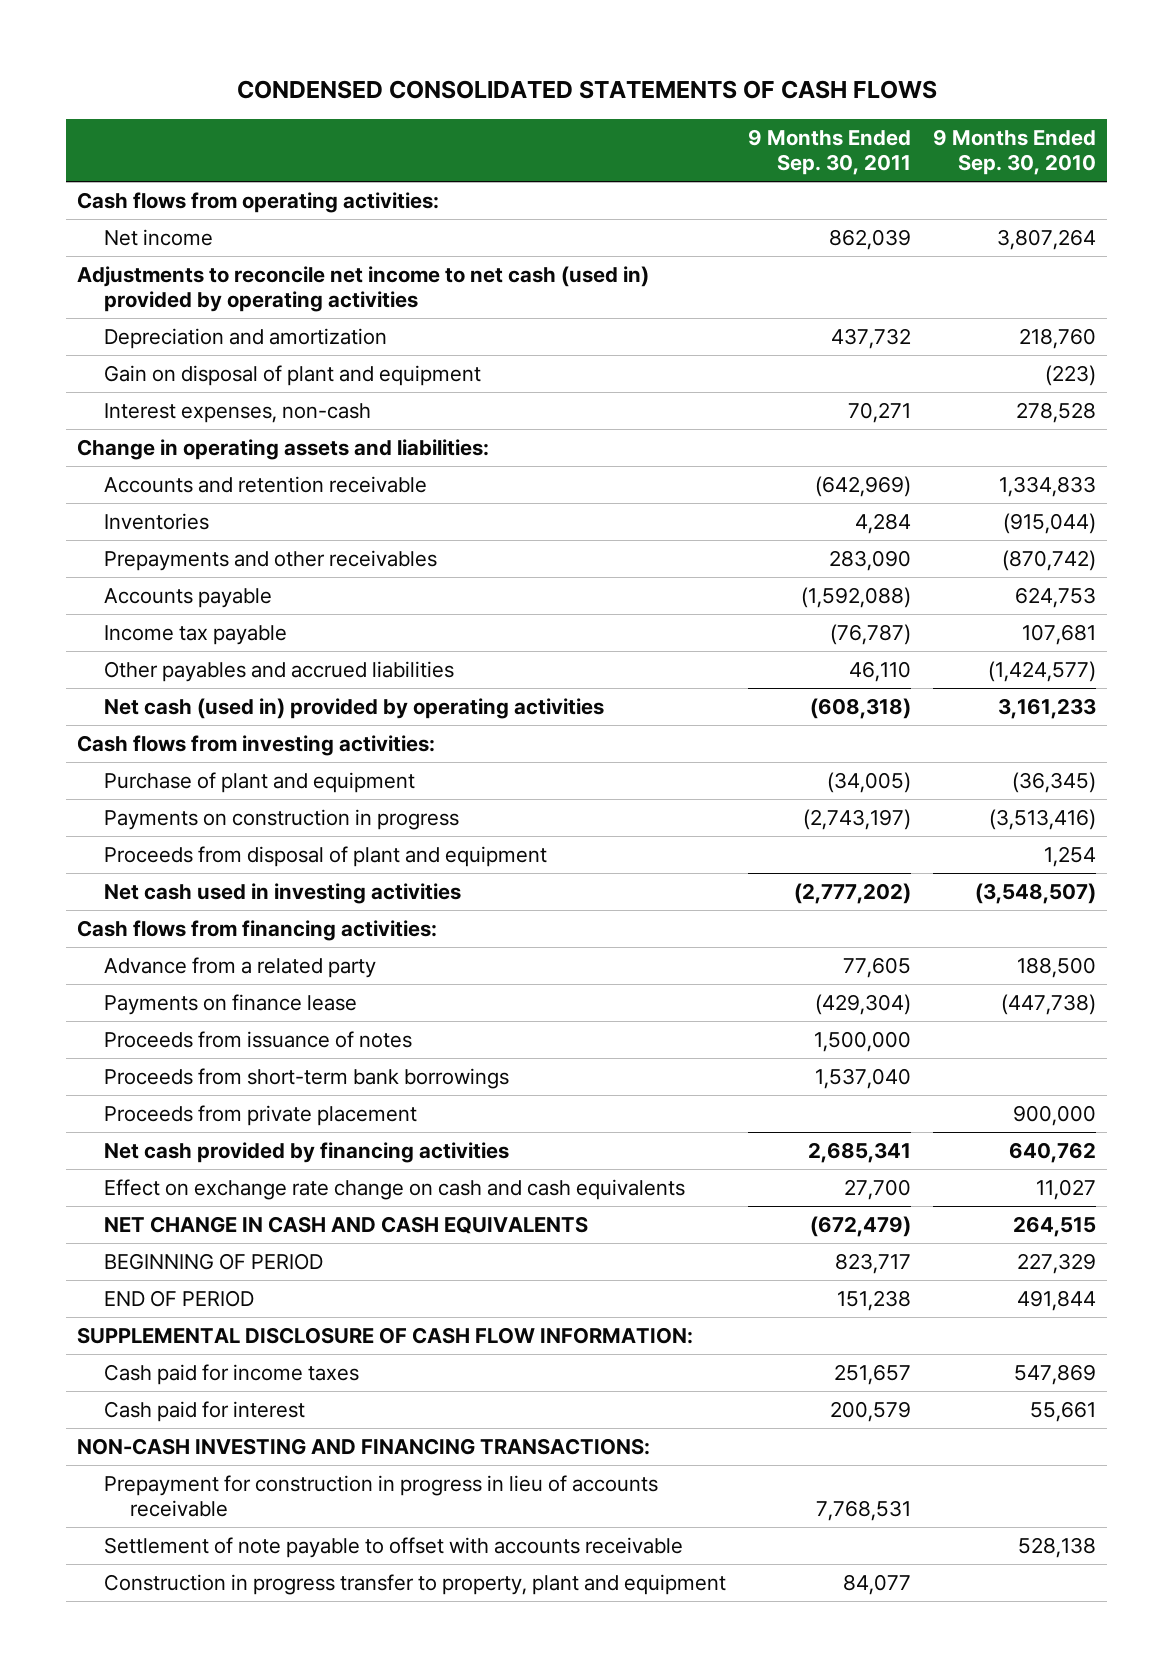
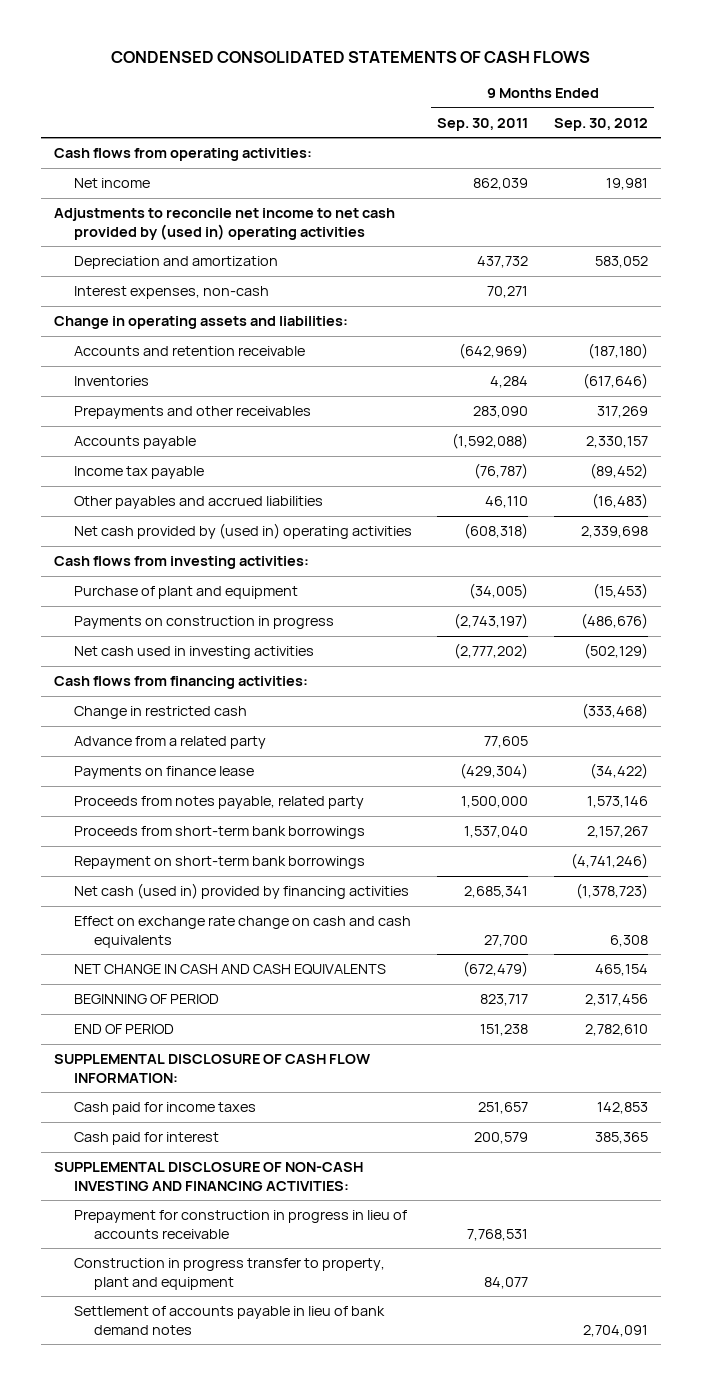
- | 9 Months Ended Sep. 30, 2011 | 9 Months Ended Sep. 30, 2010
+ | 9 Months Ended Sep. 30, 2011 | 9 Months Ended Sep. 30, 2012
- Adjustments to reconcile net income to net cash (used in) provided by operating activities
+ Adjustments to reconcile net income to net cash provided by (used in) operating activities
- Gain on disposal of plant and equipment | | (223)
- Net cash (used in) provided by operating activities | (608,318) | 3,161,233
+ Net cash provided by (used in) operating activities | (608,318) | 2,339,698
- Proceeds from disposal of plant and equipment | | 1,254
+ Change in restricted cash | | (333,468)
- Proceeds from issuance of notes | 1,500,000 |
+ Proceeds from notes payable, related party | 1,500,000 | 1,573,146
- Proceeds from private placement | | 900,000
- Net cash provided by financing activities | 2,685,341 | 640,762
+ Repayment on short-term bank borrowings | | (4,741,246)
+ Net cash (used in) provided by financing activities | 2,685,341 | (1,378,723)
- NON-CASH INVESTING AND FINANCING TRANSACTIONS:
+ SUPPLEMENTAL DISCLOSURE OF NON-CASH INVESTING AND FINANCING ACTIVITIES:
- Settlement of note payable to offset with accounts receivable | | 528,138
+ Settlement of accounts payable in lieu of bank demand notes | | 2,704,091

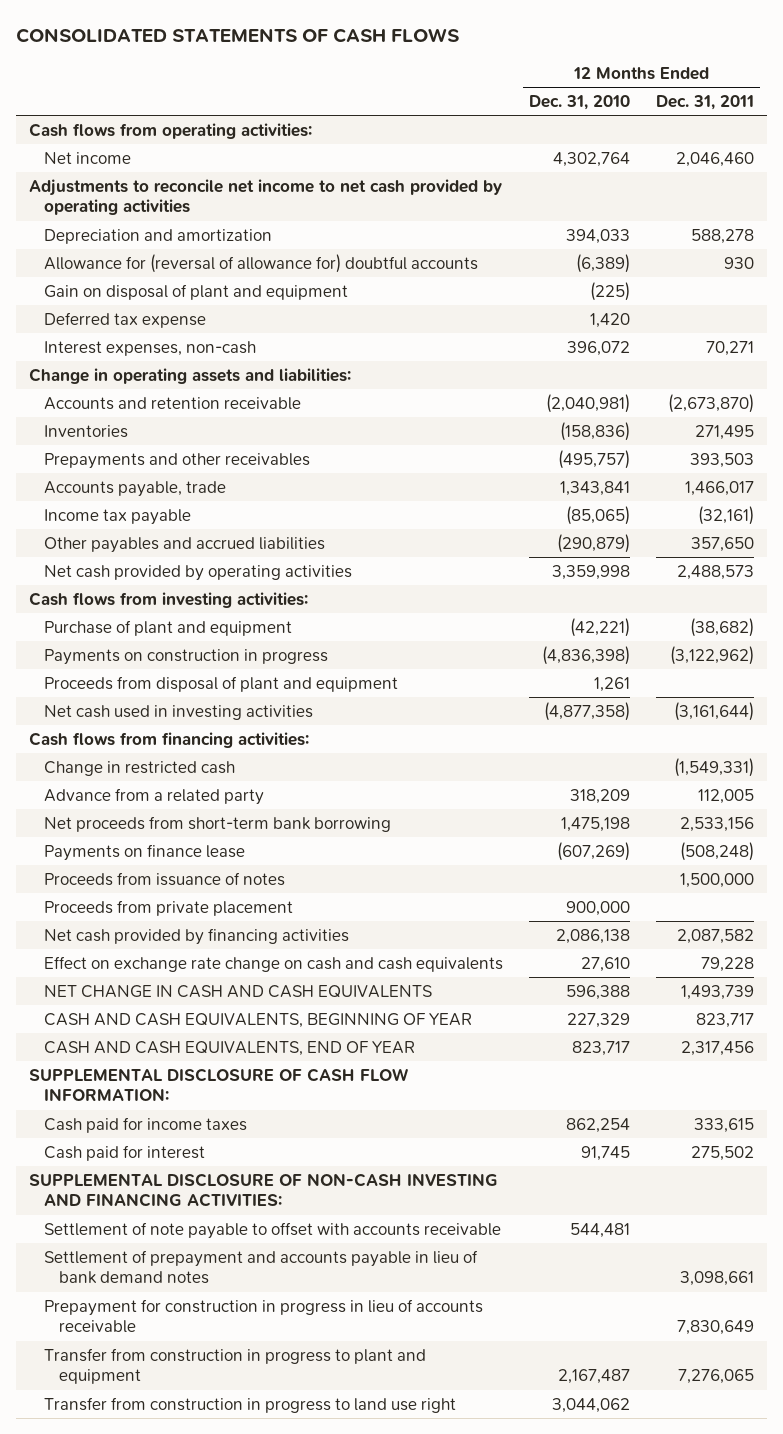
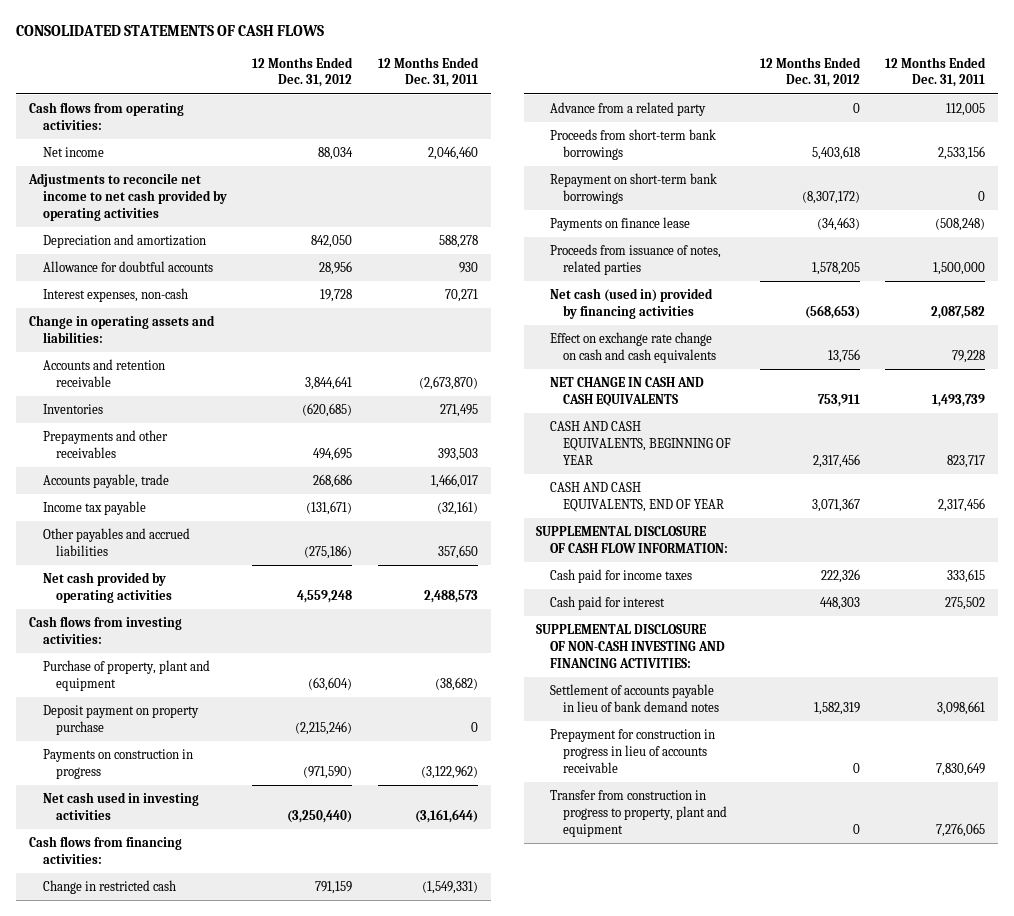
- | 12 Months Ended Dec. 31, 2010 | 12 Months Ended Dec. 31, 2011
+ | 12 Months Ended Dec. 31, 2012 | 12 Months Ended Dec. 31, 2011
- Allowance for (reversal of allowance for) doubtful accounts | (6,389) | 930
- Gain on disposal of plant and equipment | (225) |
- Deferred tax expense | 1,420 |
+ Allowance for doubtful accounts | 28,956 | 930
- Purchase of plant and equipment | (42,221) | (38,682)
+ Purchase of property, plant and equipment | (63,604) | (38,682)
+ Deposit payment on property purchase | (2,215,246) | 0
- Proceeds from disposal of plant and equipment | 1,261 |
- Net proceeds from short-term bank borrowing | 1,475,198 | 2,533,156
+ Proceeds from short-term bank borrowings | 5,403,618 | 2,533,156
+ Repayment on short-term bank borrowings | (8,307,172) | 0
- Proceeds from issuance of notes | | 1,500,000
- Proceeds from private placement | 900,000 |
- Net cash provided by financing activities | 2,086,138 | 2,087,582
+ Proceeds from issuance of notes, related parties | 1,578,205 | 1,500,000
+ Net cash (used in) provided by financing activities | (568,653) | 2,087,582
- Settlement of note payable to offset with accounts receivable | 544,481 |
- Settlement of prepayment and accounts payable in lieu of bank demand notes | | 3,098,661
+ Settlement of accounts payable in lieu of bank demand notes | 1,582,319 | 3,098,661
- Transfer from construction in progress to plant and equipment | 2,167,487 | 7,276,065
- Transfer from construction in progress to land use right | 3,044,062 |
+ Transfer from construction in progress to property, plant and equipment | 0 | 7,276,065

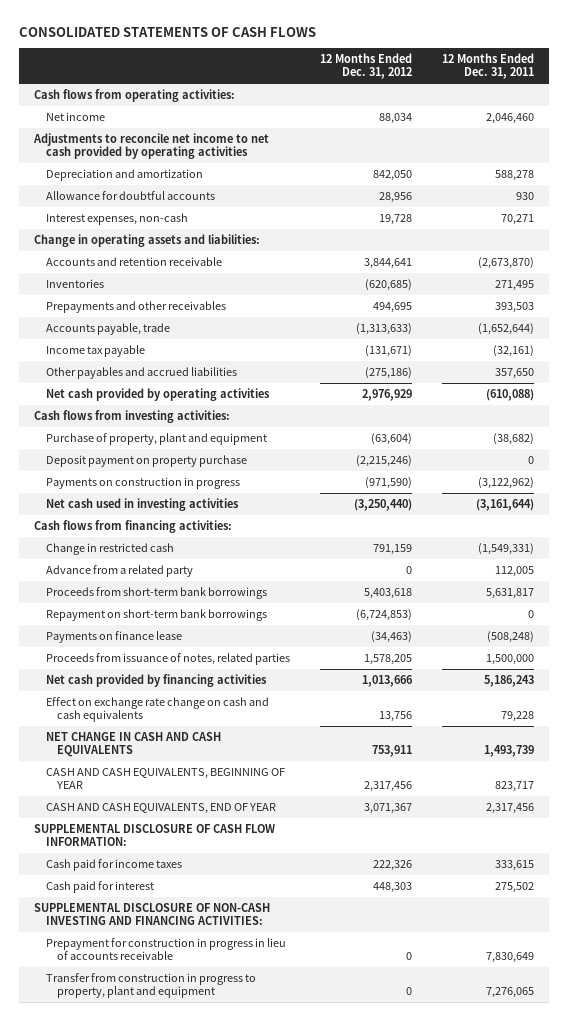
- Accounts payable, trade | 268,686 | 1,466,017
+ Accounts payable, trade | (1,313,633) | (1,652,644)
- Net cash provided by operating activities | 4,559,248 | 2,488,573
+ Net cash provided by operating activities | 2,976,929 | (610,088)
- Proceeds from short-term bank borrowings | 5,403,618 | 2,533,156
- Repayment on short-term bank borrowings | (8,307,172) | 0
+ Proceeds from short-term bank borrowings | 5,403,618 | 5,631,817
+ Repayment on short-term bank borrowings | (6,724,853) | 0
- Net cash (used in) provided by financing activities | (568,653) | 2,087,582
+ Net cash provided by financing activities | 1,013,666 | 5,186,243
- Settlement of accounts payable in lieu of bank demand notes | 1,582,319 | 3,098,661

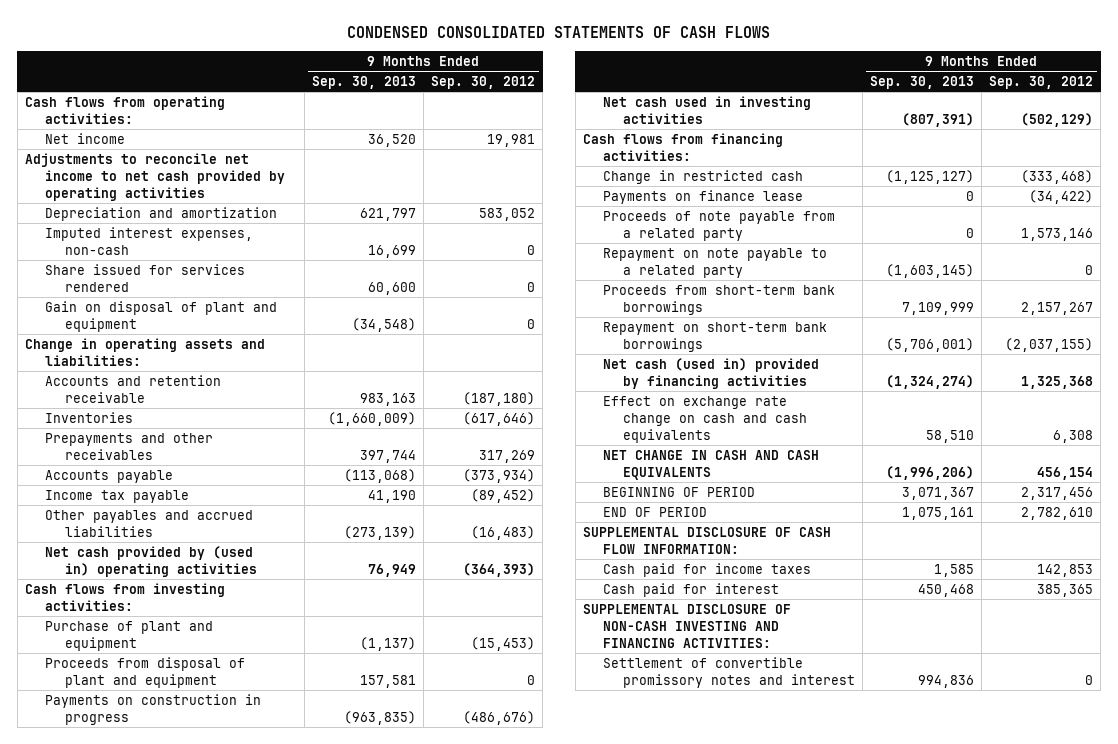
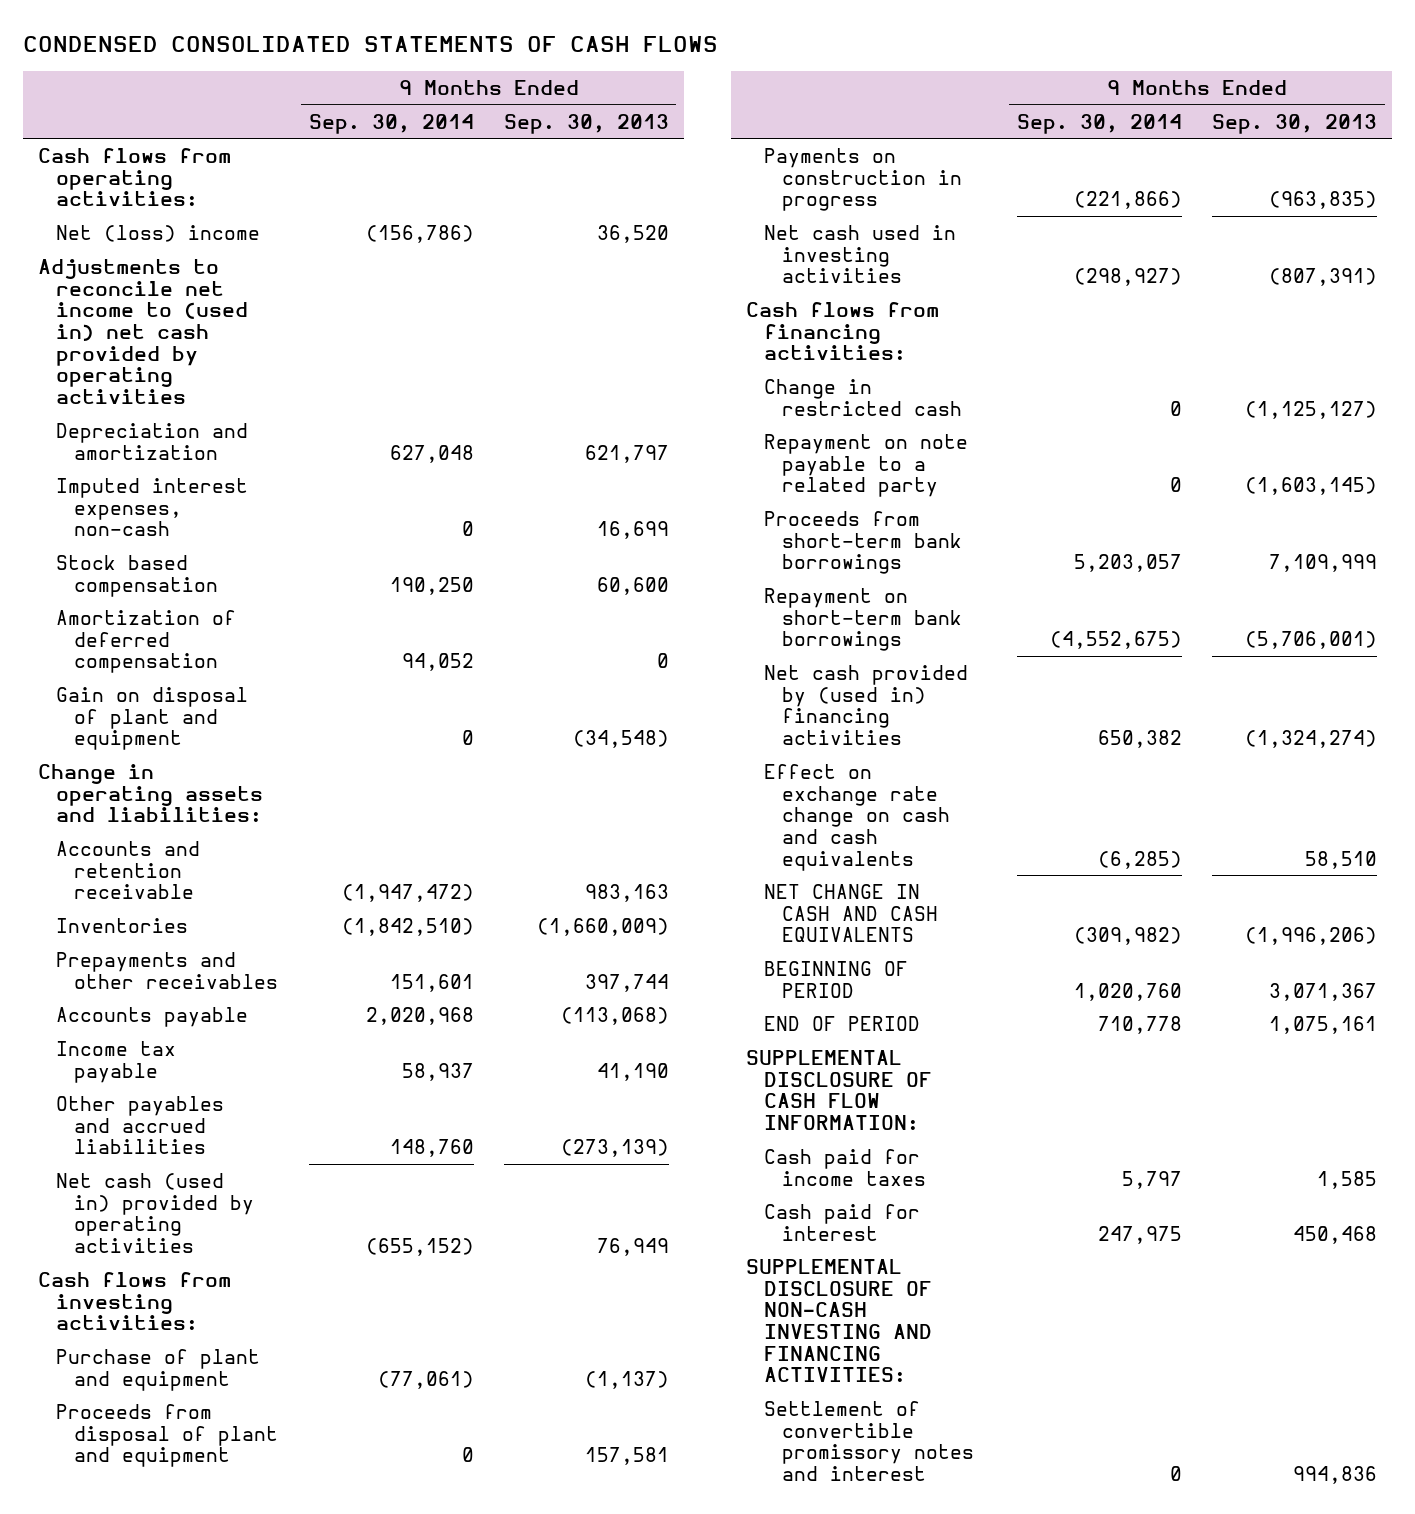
- | 9 Months Ended Sep. 30, 2013 | 9 Months Ended Sep. 30, 2012
+ | 9 Months Ended Sep. 30, 2014 | 9 Months Ended Sep. 30, 2013
- Net income | 36,520 | 19,981
- Adjustments to reconcile net income to net cash provided by operating activities
+ Net (loss) income | (156,786) | 36,520
+ Adjustments to reconcile net income to (used in) net cash provided by operating activities
- Share issued for services rendered | 60,600 | 0
+ Stock based compensation | 190,250 | 60,600
+ Amortization of deferred compensation | 94,052 | 0
- Net cash provided by (used in) operating activities | 76,949 | (364,393)
+ Net cash (used in) provided by operating activities | (655,152) | 76,949
- Payments on finance lease | 0 | (34,422)
- Proceeds of note payable from a related party | 0 | 1,573,146
- Net cash (used in) provided by financing activities | (1,324,274) | 1,325,368
+ Net cash provided by (used in) financing activities | 650,382 | (1,324,274)

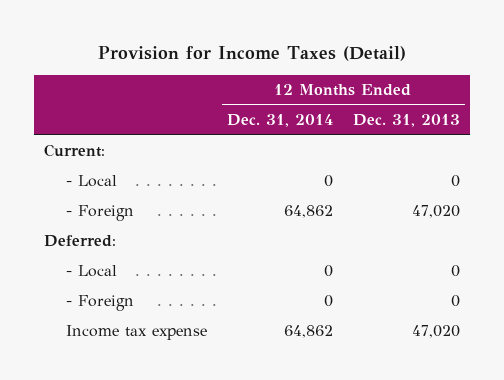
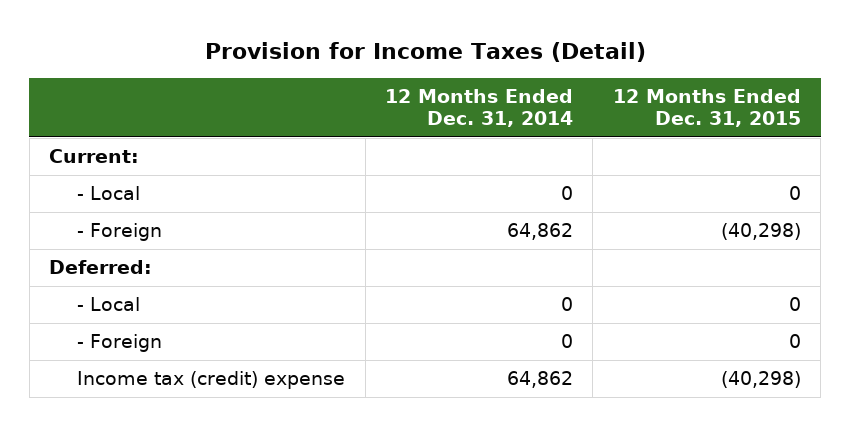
- | 12 Months Ended Dec. 31, 2014 | 12 Months Ended Dec. 31, 2013
+ | 12 Months Ended Dec. 31, 2014 | 12 Months Ended Dec. 31, 2015
- Income tax expense | 64,862 | 47,020
+ Income tax (credit) expense | 64,862 | (40,298)

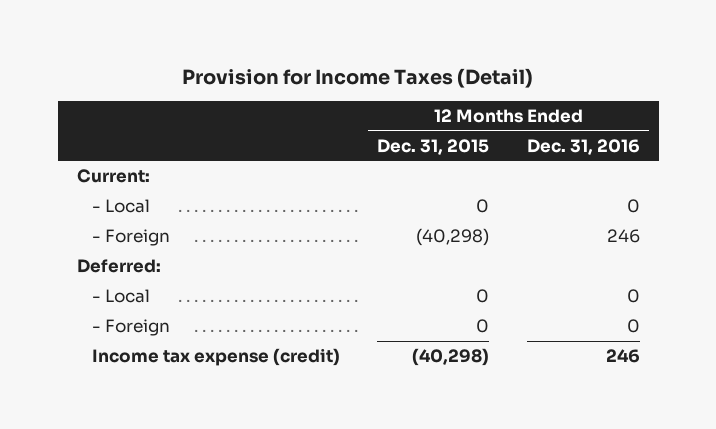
- | 12 Months Ended Dec. 31, 2014 | 12 Months Ended Dec. 31, 2015
+ | 12 Months Ended Dec. 31, 2015 | 12 Months Ended Dec. 31, 2016
- Income tax (credit) expense | 64,862 | (40,298)
+ Income tax expense (credit) | (40,298) | 246

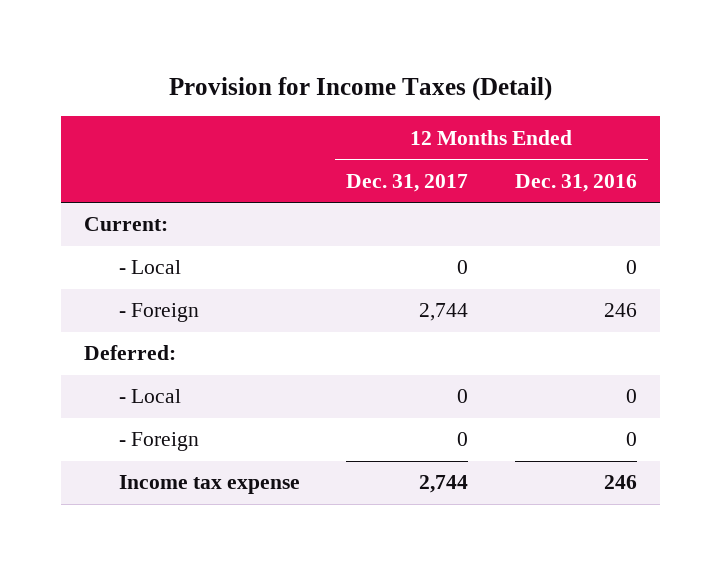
- | 12 Months Ended Dec. 31, 2015 | 12 Months Ended Dec. 31, 2016
+ | 12 Months Ended Dec. 31, 2017 | 12 Months Ended Dec. 31, 2016
- Income tax expense (credit) | (40,298) | 246
+ Income tax expense | 2,744 | 246

